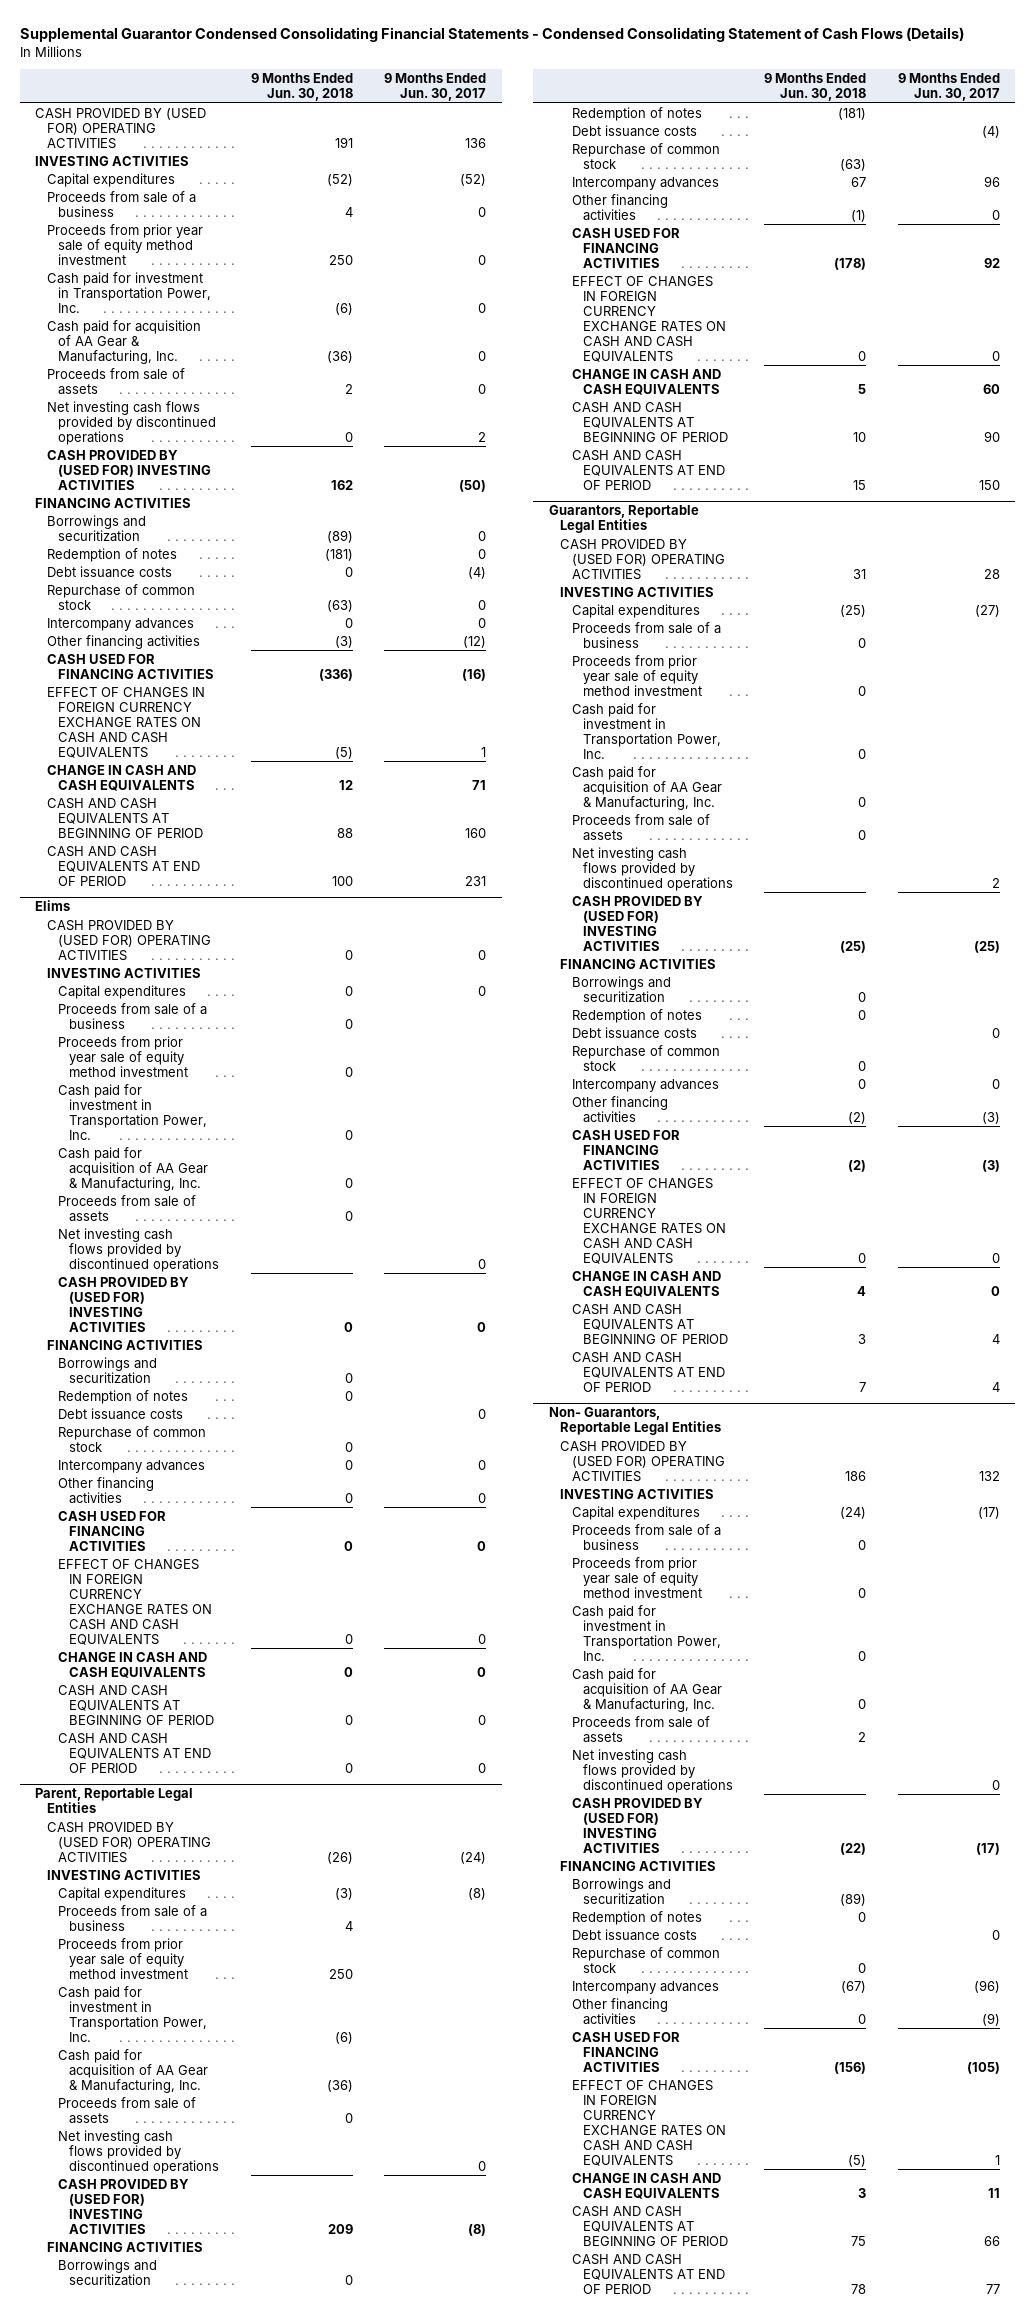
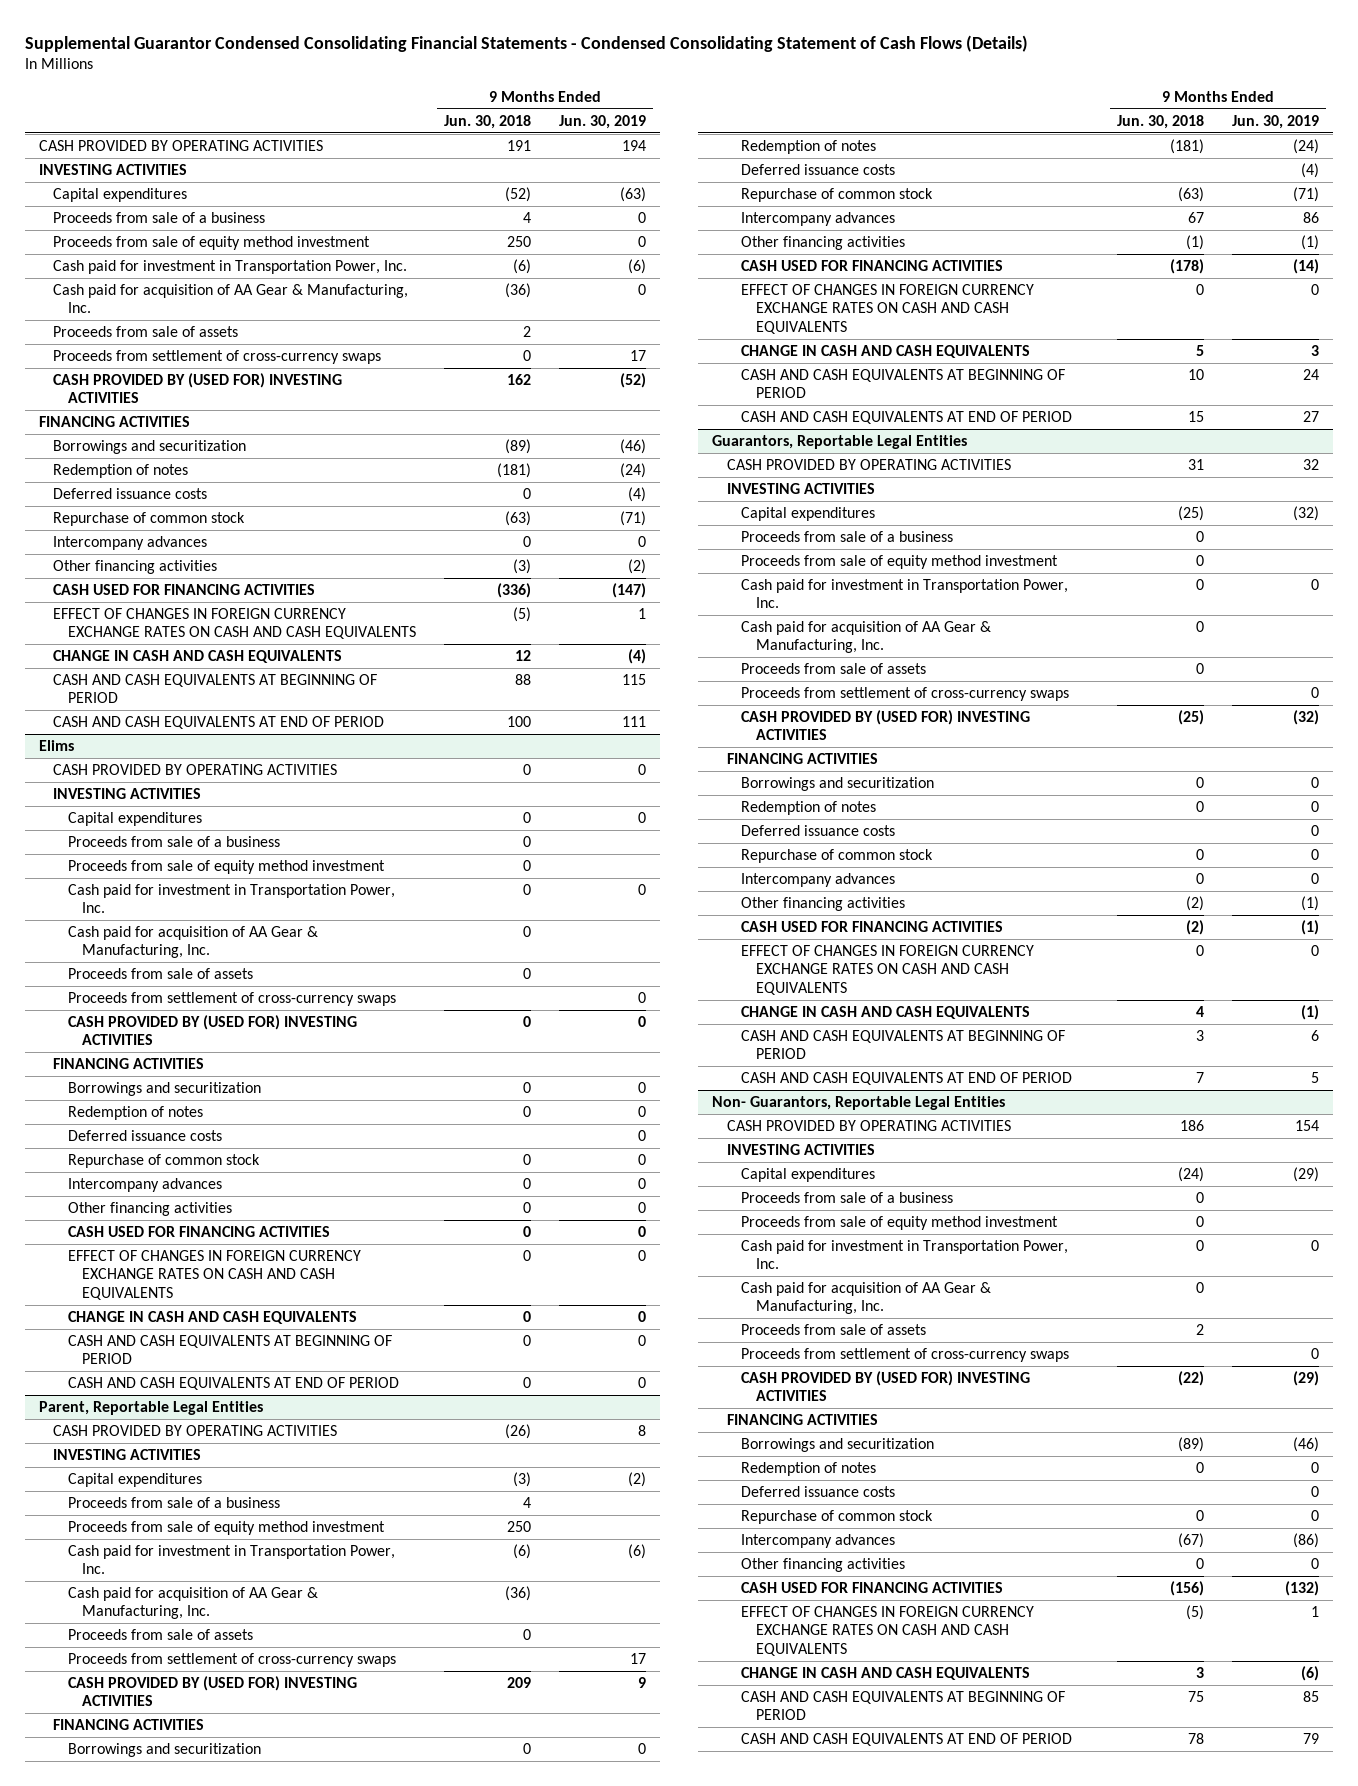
- | 9 Months Ended Jun. 30, 2018 | 9 Months Ended Jun. 30, 2017
+ | 9 Months Ended Jun. 30, 2018 | 9 Months Ended Jun. 30, 2019
- CASH PROVIDED BY (USED FOR) OPERATING ACTIVITIES | 191 | 136
+ CASH PROVIDED BY OPERATING ACTIVITIES | 191 | 194
- Proceeds from prior year sale of equity method investment | 250 | 0
+ Proceeds from sale of equity method investment | 250 | 0
- Net investing cash flows provided by discontinued operations | 0 | 2
+ Proceeds from settlement of cross-currency swaps | 0 | 17
- Debt issuance costs | 0 | (4)
+ Deferred issuance costs | 0 | (4)
@ Elims
- CASH PROVIDED BY (USED FOR) OPERATING ACTIVITIES | 0 | 0
+ CASH PROVIDED BY OPERATING ACTIVITIES | 0 | 0
- Proceeds from prior year sale of equity method investment | 0 |
+ Proceeds from sale of equity method investment | 0 |
- Net investing cash flows provided by discontinued operations | | 0
+ Proceeds from settlement of cross-currency swaps | | 0
- Debt issuance costs | | 0
+ Deferred issuance costs | | 0
@ Parent, Reportable Legal Entities
- CASH PROVIDED BY (USED FOR) OPERATING ACTIVITIES | (26) | (24)
+ CASH PROVIDED BY OPERATING ACTIVITIES | (26) | 8
- Proceeds from prior year sale of equity method investment | 250 |
+ Proceeds from sale of equity method investment | 250 |
- Net investing cash flows provided by discontinued operations | | 0
+ Proceeds from settlement of cross-currency swaps | | 17
- Debt issuance costs | | (4)
+ Deferred issuance costs | | (4)
@ Guarantors, Reportable Legal Entities
- CASH PROVIDED BY (USED FOR) OPERATING ACTIVITIES | 31 | 28
+ CASH PROVIDED BY OPERATING ACTIVITIES | 31 | 32
- Proceeds from prior year sale of equity method investment | 0 |
+ Proceeds from sale of equity method investment | 0 |
- Net investing cash flows provided by discontinued operations | | 2
+ Proceeds from settlement of cross-currency swaps | | 0
- Debt issuance costs | | 0
+ Deferred issuance costs | | 0
@ Non- Guarantors, Reportable Legal Entities
- CASH PROVIDED BY (USED FOR) OPERATING ACTIVITIES | 186 | 132
+ CASH PROVIDED BY OPERATING ACTIVITIES | 186 | 154
- Proceeds from prior year sale of equity method investment | 0 |
+ Proceeds from sale of equity method investment | 0 |
- Net investing cash flows provided by discontinued operations | | 0
+ Proceeds from settlement of cross-currency swaps | | 0
- Debt issuance costs | | 0
+ Deferred issuance costs | | 0

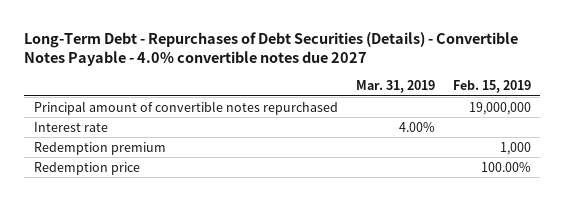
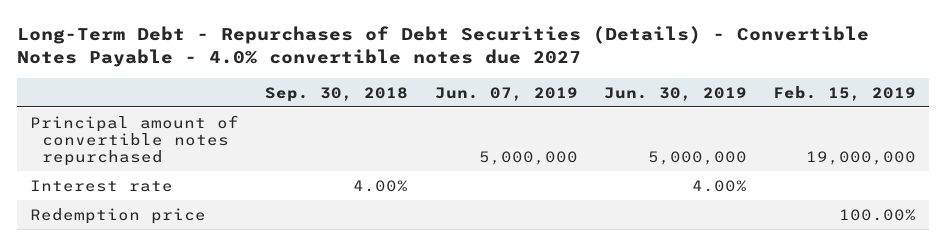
- | Mar. 31, 2019 | Feb. 15, 2019
+ | Sep. 30, 2018 | Jun. 07, 2019 | Jun. 30, 2019 | Feb. 15, 2019
- Redemption premium | | 1,000

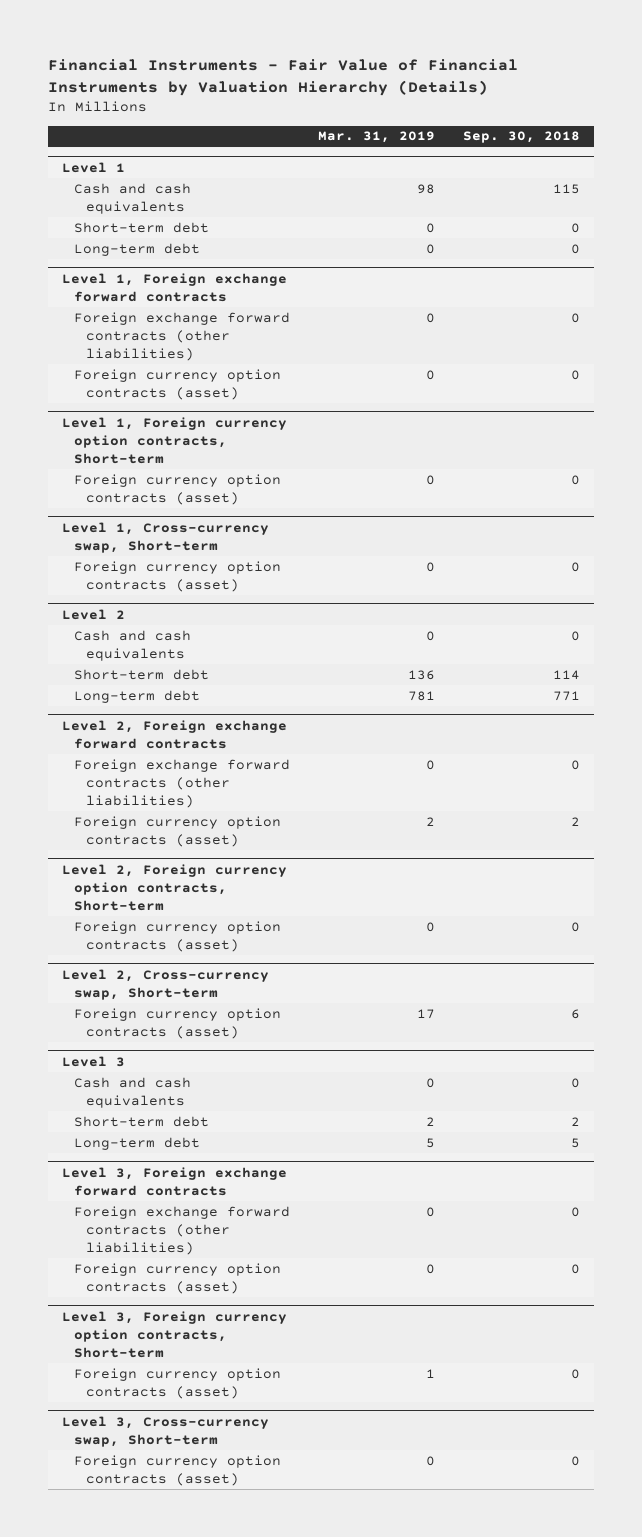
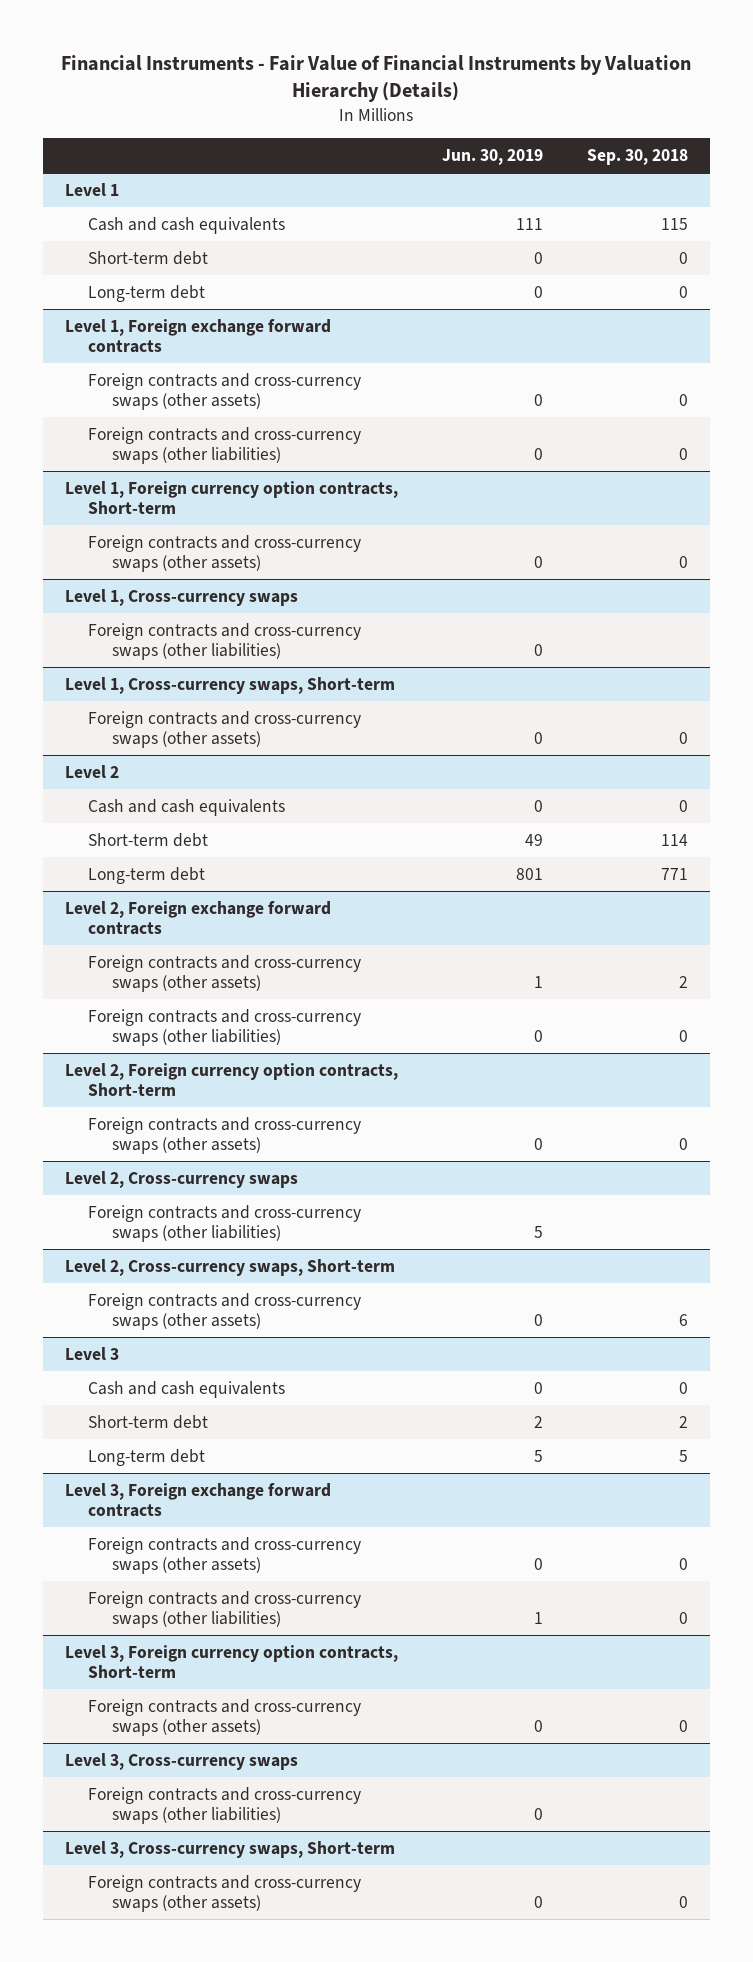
- | Mar. 31, 2019 | Sep. 30, 2018
+ | Jun. 30, 2019 | Sep. 30, 2018
@ Level 1, Foreign exchange forward contracts
- Foreign exchange forward contracts (other liabilities) | 0 | 0
- Foreign currency option contracts (asset) | 0 | 0
+ Foreign contracts and cross-currency swaps (other assets) | 0 | 0
+ Foreign contracts and cross-currency swaps (other liabilities) | 0 | 0
@ Level 1, Foreign currency option contracts, Short-term
- Foreign currency option contracts (asset) | 0 | 0
- Level 1, Cross-currency swap, Short-term
- Foreign currency option contracts (asset) | 0 | 0
@ Level 1, Foreign currency option contracts, Short-term
+ Foreign contracts and cross-currency swaps (other assets) | 0 | 0
+ Level 1, Cross-currency swaps
+ Foreign contracts and cross-currency swaps (other liabilities) | 0 |
+ Level 1, Cross-currency swaps, Short-term
+ Foreign contracts and cross-currency swaps (other assets) | 0 | 0
@ Level 2, Foreign exchange forward contracts
- Foreign exchange forward contracts (other liabilities) | 0 | 0
- Foreign currency option contracts (asset) | 2 | 2
+ Foreign contracts and cross-currency swaps (other assets) | 1 | 2
+ Foreign contracts and cross-currency swaps (other liabilities) | 0 | 0
@ Level 2, Foreign currency option contracts, Short-term
- Foreign currency option contracts (asset) | 0 | 0
- Level 2, Cross-currency swap, Short-term
- Foreign currency option contracts (asset) | 17 | 6
@ Level 2, Foreign currency option contracts, Short-term
+ Foreign contracts and cross-currency swaps (other assets) | 0 | 0
+ Level 2, Cross-currency swaps
+ Foreign contracts and cross-currency swaps (other liabilities) | 5 |
+ Level 2, Cross-currency swaps, Short-term
+ Foreign contracts and cross-currency swaps (other assets) | 0 | 6
@ Level 3, Foreign exchange forward contracts
- Foreign exchange forward contracts (other liabilities) | 0 | 0
- Foreign currency option contracts (asset) | 0 | 0
+ Foreign contracts and cross-currency swaps (other assets) | 0 | 0
+ Foreign contracts and cross-currency swaps (other liabilities) | 1 | 0
@ Level 3, Foreign currency option contracts, Short-term
- Foreign currency option contracts (asset) | 1 | 0
- Level 3, Cross-currency swap, Short-term
- Foreign currency option contracts (asset) | 0 | 0
@ Level 3, Foreign currency option contracts, Short-term
+ Foreign contracts and cross-currency swaps (other assets) | 0 | 0
+ Level 3, Cross-currency swaps
+ Foreign contracts and cross-currency swaps (other liabilities) | 0 |
+ Level 3, Cross-currency swaps, Short-term
+ Foreign contracts and cross-currency swaps (other assets) | 0 | 0

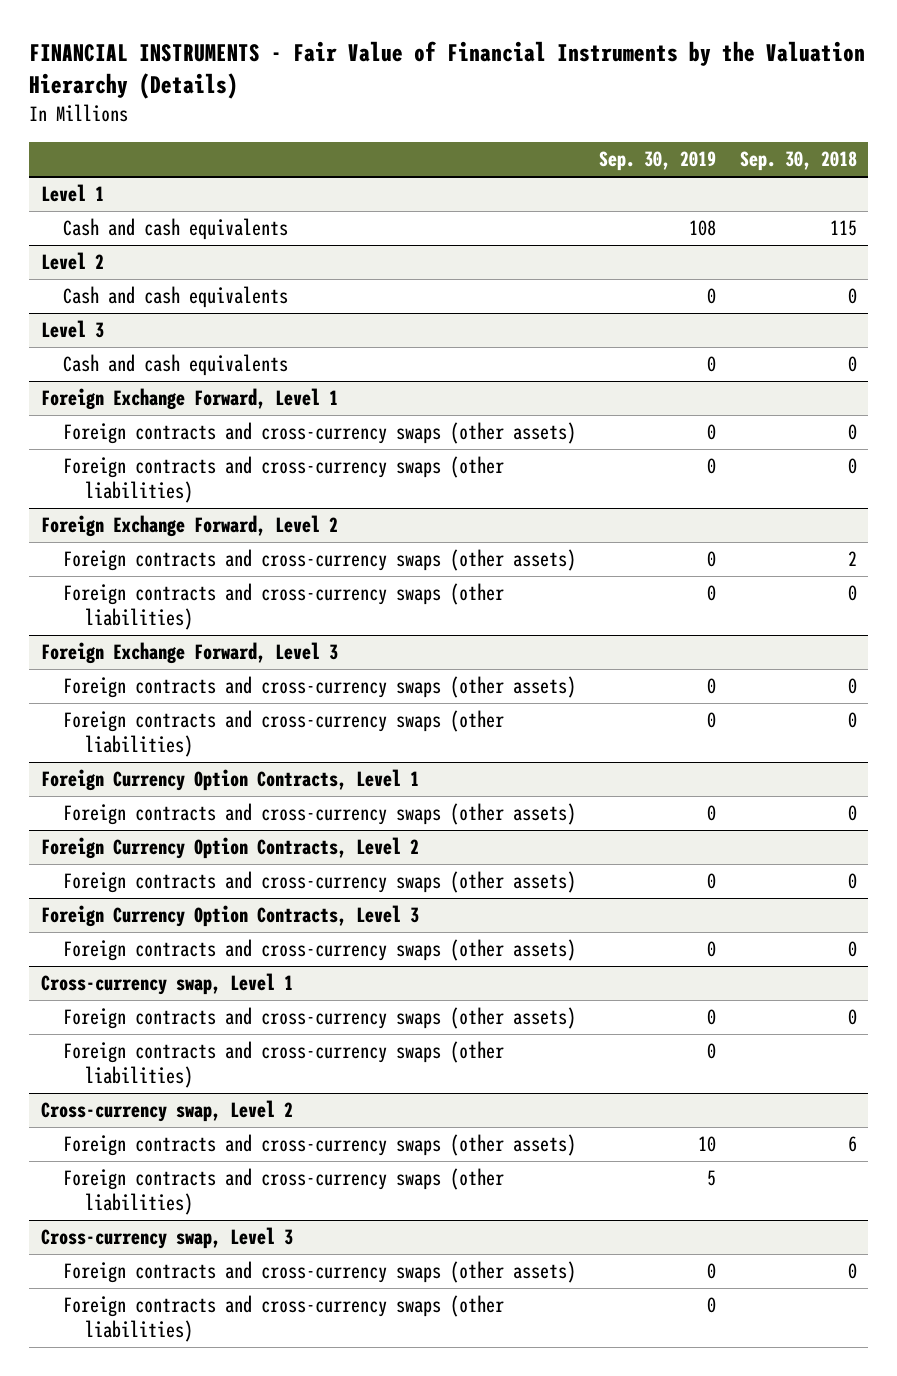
- Financial Instruments - Fair Value of Financial Instruments by Valuation Hierarchy (Details)
+ FINANCIAL INSTRUMENTS - Fair Value of Financial Instruments by the Valuation Hierarchy (Details)
- | Jun. 30, 2019 | Sep. 30, 2018
+ | Sep. 30, 2019 | Sep. 30, 2018
@ Level 1
- Short-term debt | 0 | 0
- Long-term debt | 0 | 0
- Level 1, Foreign exchange forward contracts
- Foreign contracts and cross-currency swaps (other assets) | 0 | 0
- Foreign contracts and cross-currency swaps (other liabilities) | 0 | 0
- Level 1, Foreign currency option contracts, Short-term
- Foreign contracts and cross-currency swaps (other assets) | 0 | 0
- Level 1, Cross-currency swaps
- Foreign contracts and cross-currency swaps (other liabilities) | 0 |
- Level 1, Cross-currency swaps, Short-term
- Foreign contracts and cross-currency swaps (other assets) | 0 | 0
@ Level 2
- Short-term debt | 49 | 114
- Long-term debt | 801 | 771
- Level 2, Foreign exchange forward contracts
- Foreign contracts and cross-currency swaps (other assets) | 1 | 2
- Foreign contracts and cross-currency swaps (other liabilities) | 0 | 0
- Level 2, Foreign currency option contracts, Short-term
- Foreign contracts and cross-currency swaps (other assets) | 0 | 0
- Level 2, Cross-currency swaps
- Foreign contracts and cross-currency swaps (other liabilities) | 5 |
- Level 2, Cross-currency swaps, Short-term
- Foreign contracts and cross-currency swaps (other assets) | 0 | 6
@ Level 3
- Short-term debt | 2 | 2
- Long-term debt | 5 | 5
- Level 3, Foreign exchange forward contracts
+ Foreign Exchange Forward, Level 1
- Level 3, Foreign currency option contracts, Short-term
+ Foreign Exchange Forward, Level 2
+ Foreign contracts and cross-currency swaps (other assets) | 0 | 2
+ Foreign contracts and cross-currency swaps (other liabilities) | 0 | 0
+ Foreign Exchange Forward, Level 3
- Level 3, Cross-currency swaps
+ Foreign contracts and cross-currency swaps (other liabilities) | 0 | 0
+ Foreign Currency Option Contracts, Level 1
+ Foreign contracts and cross-currency swaps (other assets) | 0 | 0
+ Foreign Currency Option Contracts, Level 2
+ Foreign contracts and cross-currency swaps (other assets) | 0 | 0
+ Foreign Currency Option Contracts, Level 3
+ Foreign contracts and cross-currency swaps (other assets) | 0 | 0
+ Cross-currency swap, Level 1
+ Foreign contracts and cross-currency swaps (other assets) | 0 | 0
- Level 3, Cross-currency swaps, Short-term
+ Cross-currency swap, Level 2
+ Foreign contracts and cross-currency swaps (other assets) | 10 | 6
+ Foreign contracts and cross-currency swaps (other liabilities) | 5 |
+ Cross-currency swap, Level 3
+ Foreign contracts and cross-currency swaps (other liabilities) | 0 |

